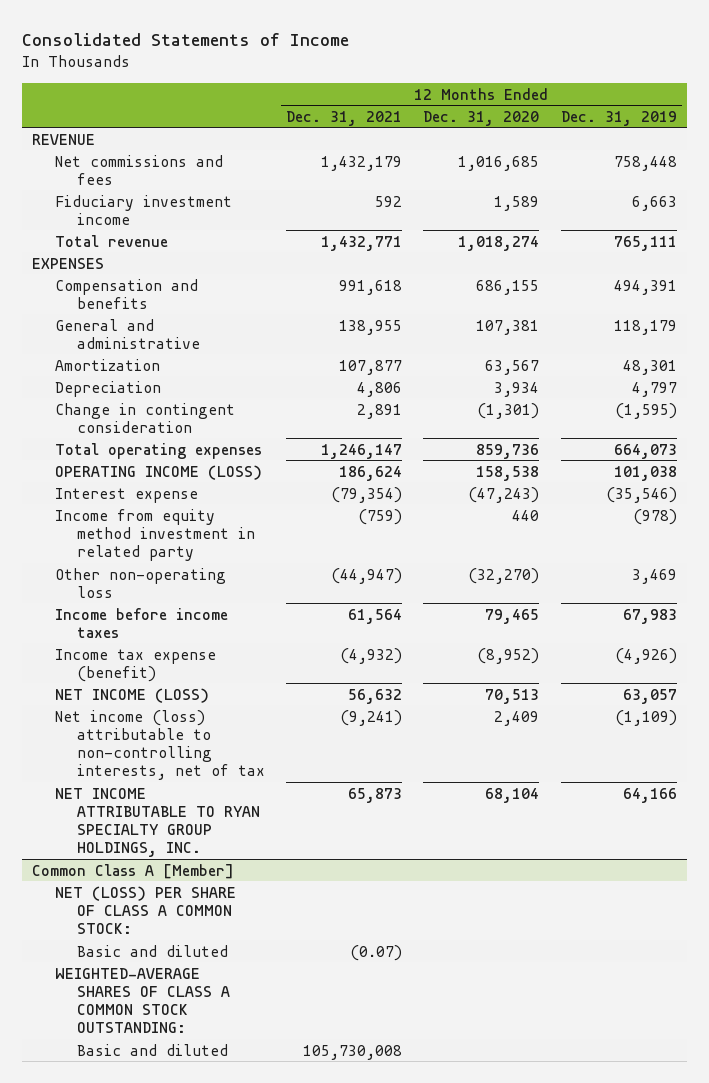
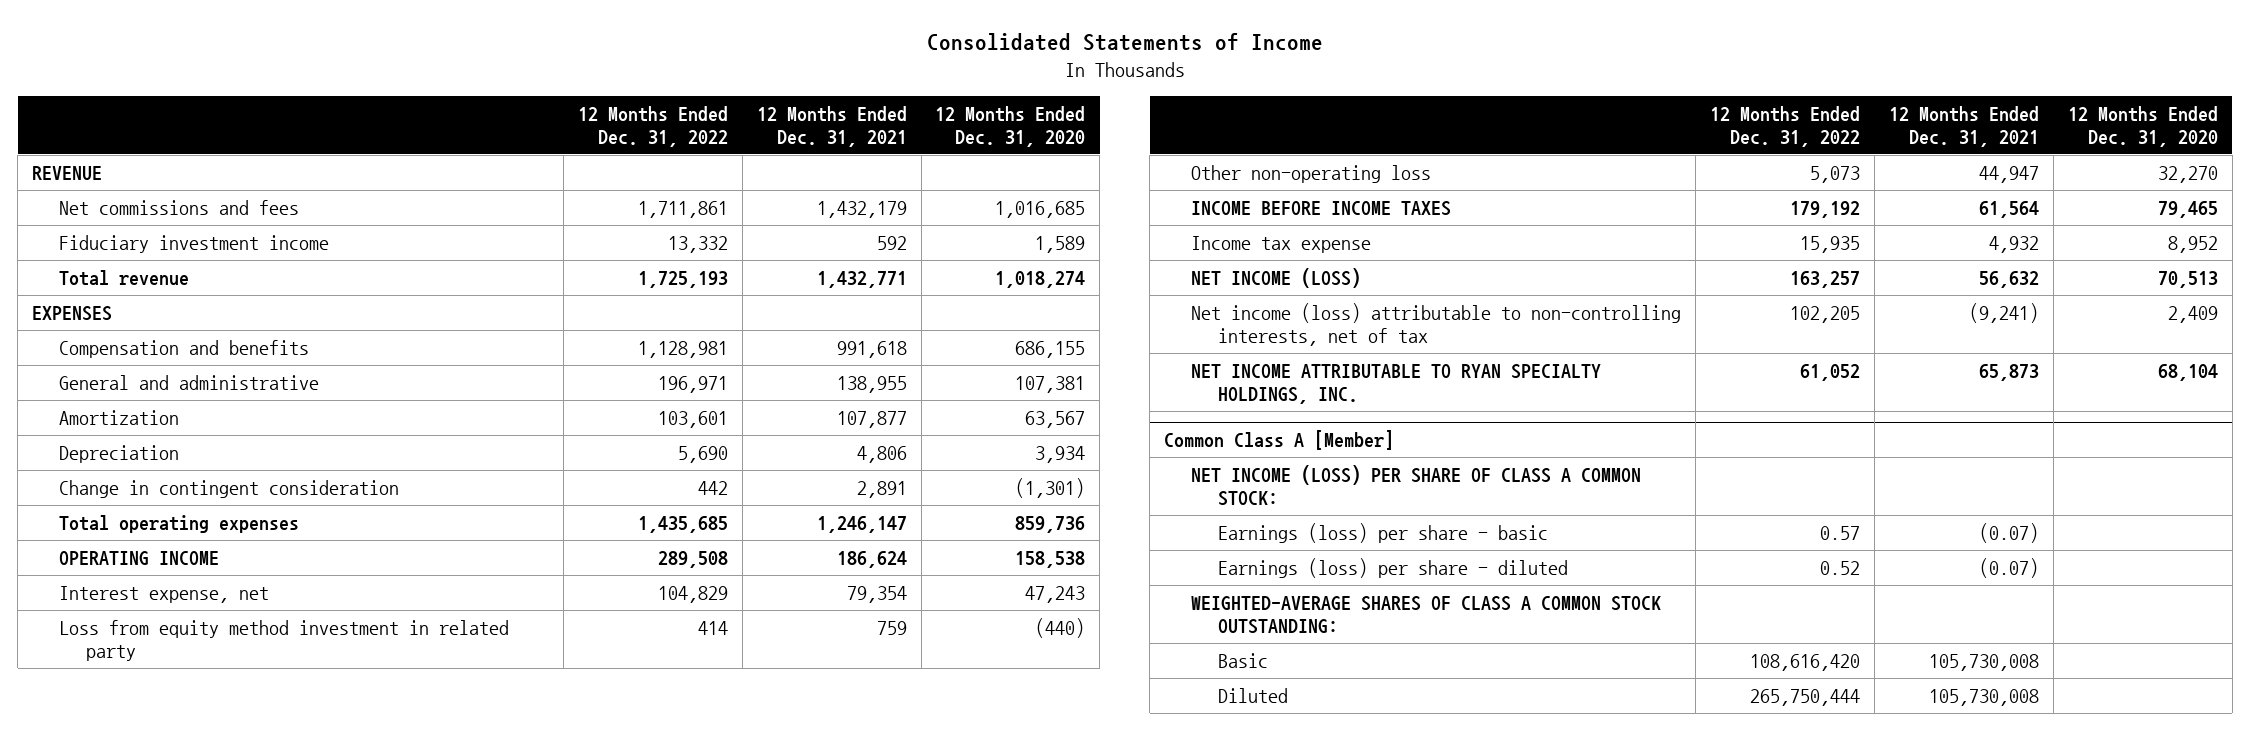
- | 12 Months Ended Dec. 31, 2021 | 12 Months Ended Dec. 31, 2020 | 12 Months Ended Dec. 31, 2019
+ | 12 Months Ended Dec. 31, 2022 | 12 Months Ended Dec. 31, 2021 | 12 Months Ended Dec. 31, 2020
- OPERATING INCOME (LOSS) | 186,624 | 158,538 | 101,038
- Interest expense | (79,354) | (47,243) | (35,546)
- Income from equity method investment in related party | (759) | 440 | (978)
- Other non-operating loss | (44,947) | (32,270) | 3,469
- Income before income taxes | 61,564 | 79,465 | 67,983
- Income tax expense (benefit) | (4,932) | (8,952) | (4,926)
+ OPERATING INCOME | 289,508 | 186,624 | 158,538
+ Interest expense, net | 104,829 | 79,354 | 47,243
+ Loss from equity method investment in related party | 414 | 759 | (440)
+ Other non-operating loss | 5,073 | 44,947 | 32,270
+ INCOME BEFORE INCOME TAXES | 179,192 | 61,564 | 79,465
+ Income tax expense | 15,935 | 4,932 | 8,952
- NET INCOME ATTRIBUTABLE TO RYAN SPECIALTY GROUP HOLDINGS, INC. | 65,873 | 68,104 | 64,166
+ NET INCOME ATTRIBUTABLE TO RYAN SPECIALTY HOLDINGS, INC. | 61,052 | 65,873 | 68,104
@ Common Class A [Member]
- NET (LOSS) PER SHARE OF CLASS A COMMON STOCK:
- Basic and diluted | (0.07) | |
+ NET INCOME (LOSS) PER SHARE OF CLASS A COMMON STOCK:
+ Earnings (loss) per share - basic | 0.57 | (0.07) |
+ Earnings (loss) per share - diluted | 0.52 | (0.07) |
- Basic and diluted | 105,730,008 | |
+ Basic | 108,616,420 | 105,730,008 |
+ Diluted | 265,750,444 | 105,730,008 |

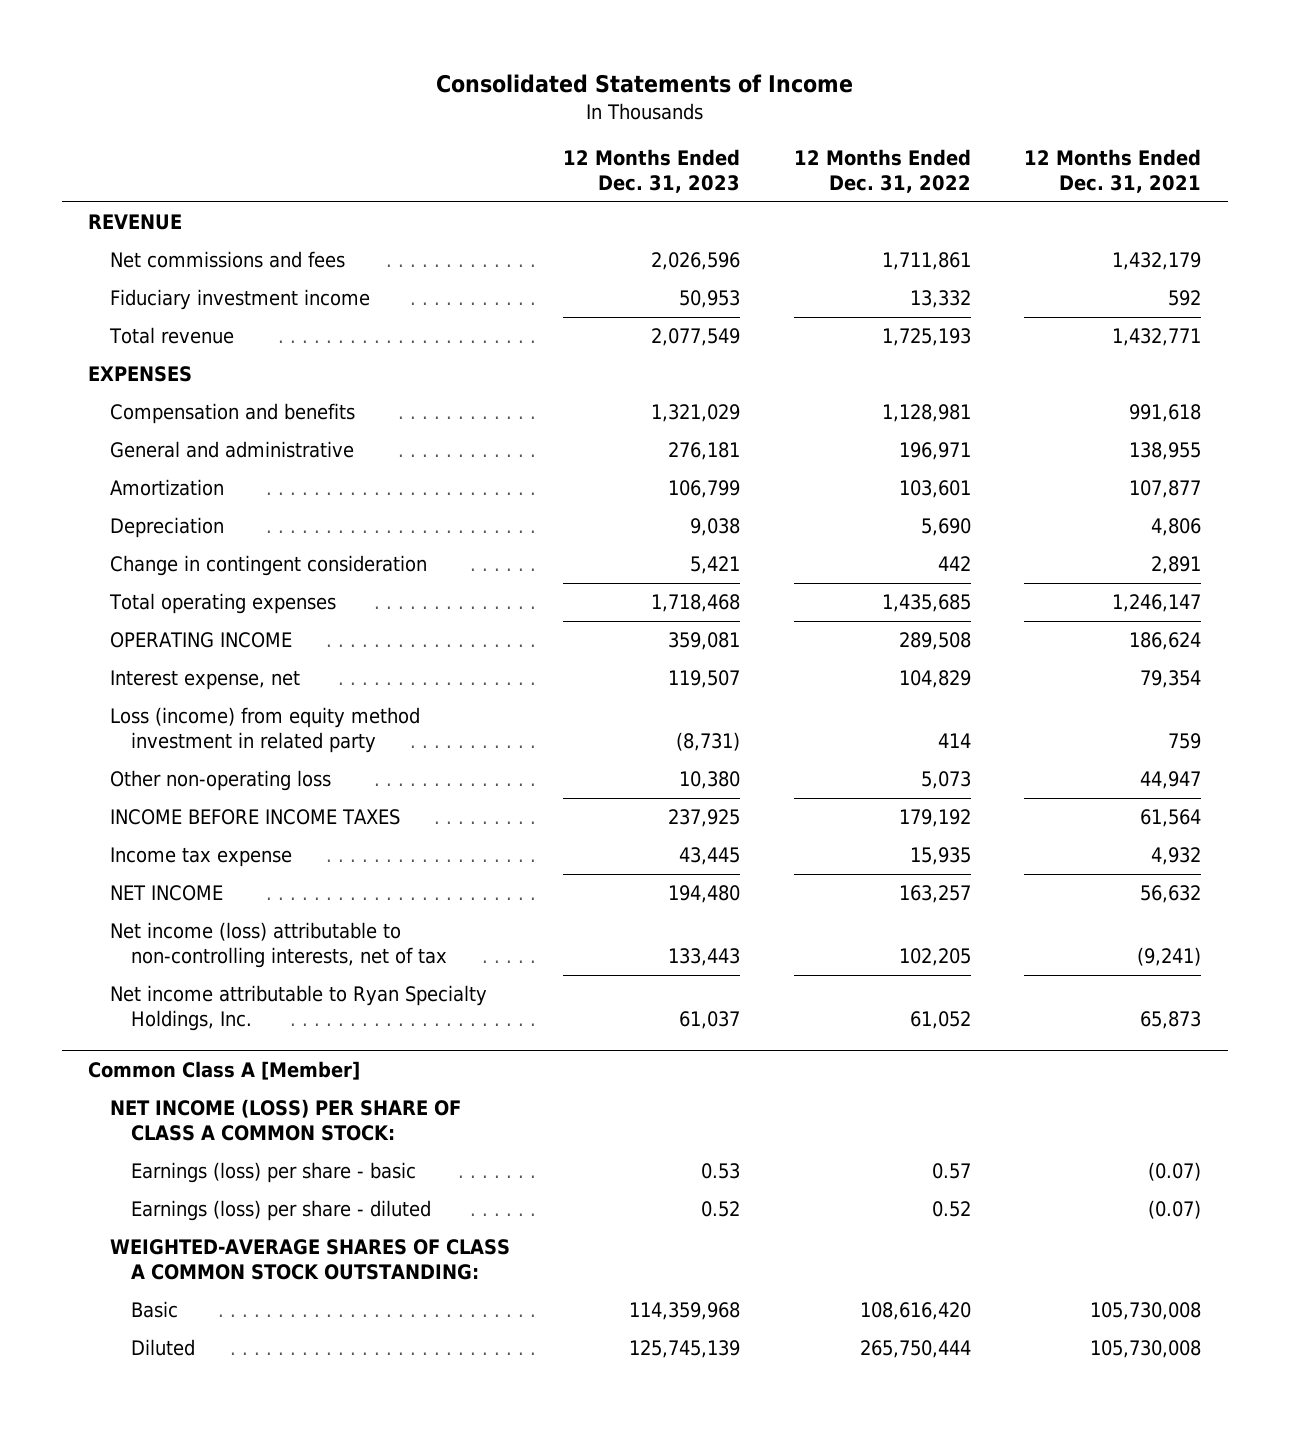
- | 12 Months Ended Dec. 31, 2022 | 12 Months Ended Dec. 31, 2021 | 12 Months Ended Dec. 31, 2020
+ | 12 Months Ended Dec. 31, 2023 | 12 Months Ended Dec. 31, 2022 | 12 Months Ended Dec. 31, 2021
- Loss from equity method investment in related party | 414 | 759 | (440)
+ Loss (income) from equity method investment in related party | (8,731) | 414 | 759
- NET INCOME (LOSS) | 163,257 | 56,632 | 70,513
+ NET INCOME | 194,480 | 163,257 | 56,632
- NET INCOME ATTRIBUTABLE TO RYAN SPECIALTY HOLDINGS, INC. | 61,052 | 65,873 | 68,104
+ Net income attributable to Ryan Specialty Holdings, Inc. | 61,037 | 61,052 | 65,873

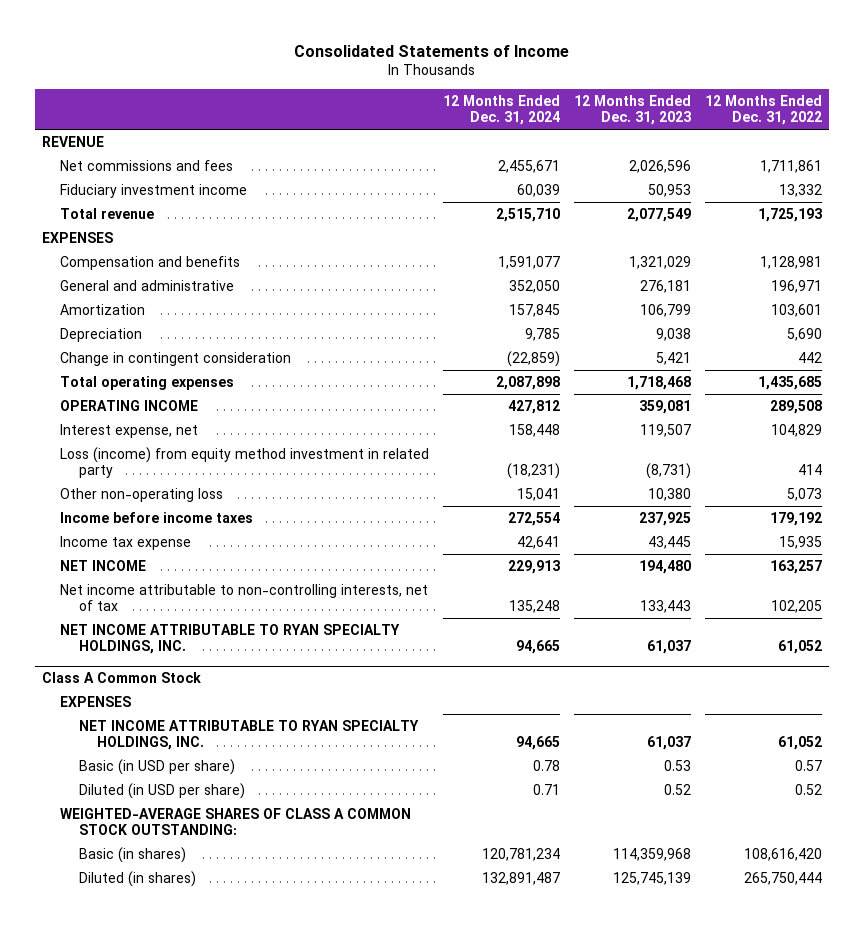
- | 12 Months Ended Dec. 31, 2023 | 12 Months Ended Dec. 31, 2022 | 12 Months Ended Dec. 31, 2021
+ | 12 Months Ended Dec. 31, 2024 | 12 Months Ended Dec. 31, 2023 | 12 Months Ended Dec. 31, 2022
- INCOME BEFORE INCOME TAXES | 237,925 | 179,192 | 61,564
+ Income before income taxes | 272,554 | 237,925 | 179,192
- Net income (loss) attributable to non-controlling interests, net of tax | 133,443 | 102,205 | (9,241)
- Net income attributable to Ryan Specialty Holdings, Inc. | 61,037 | 61,052 | 65,873
- Common Class A [Member]
- NET INCOME (LOSS) PER SHARE OF CLASS A COMMON STOCK:
- Earnings (loss) per share - basic | 0.53 | 0.57 | (0.07)
- Earnings (loss) per share - diluted | 0.52 | 0.52 | (0.07)
+ Net income attributable to non-controlling interests, net of tax | 135,248 | 133,443 | 102,205
+ NET INCOME ATTRIBUTABLE TO RYAN SPECIALTY HOLDINGS, INC. | 94,665 | 61,037 | 61,052
+ Class A Common Stock
+ EXPENSES
+ NET INCOME ATTRIBUTABLE TO RYAN SPECIALTY HOLDINGS, INC. | 94,665 | 61,037 | 61,052
+ Basic (in USD per share) | 0.78 | 0.53 | 0.57
+ Diluted (in USD per share) | 0.71 | 0.52 | 0.52
- Basic | 114,359,968 | 108,616,420 | 105,730,008
- Diluted | 125,745,139 | 265,750,444 | 105,730,008
+ Basic (in shares) | 120,781,234 | 114,359,968 | 108,616,420
+ Diluted (in shares) | 132,891,487 | 125,745,139 | 265,750,444

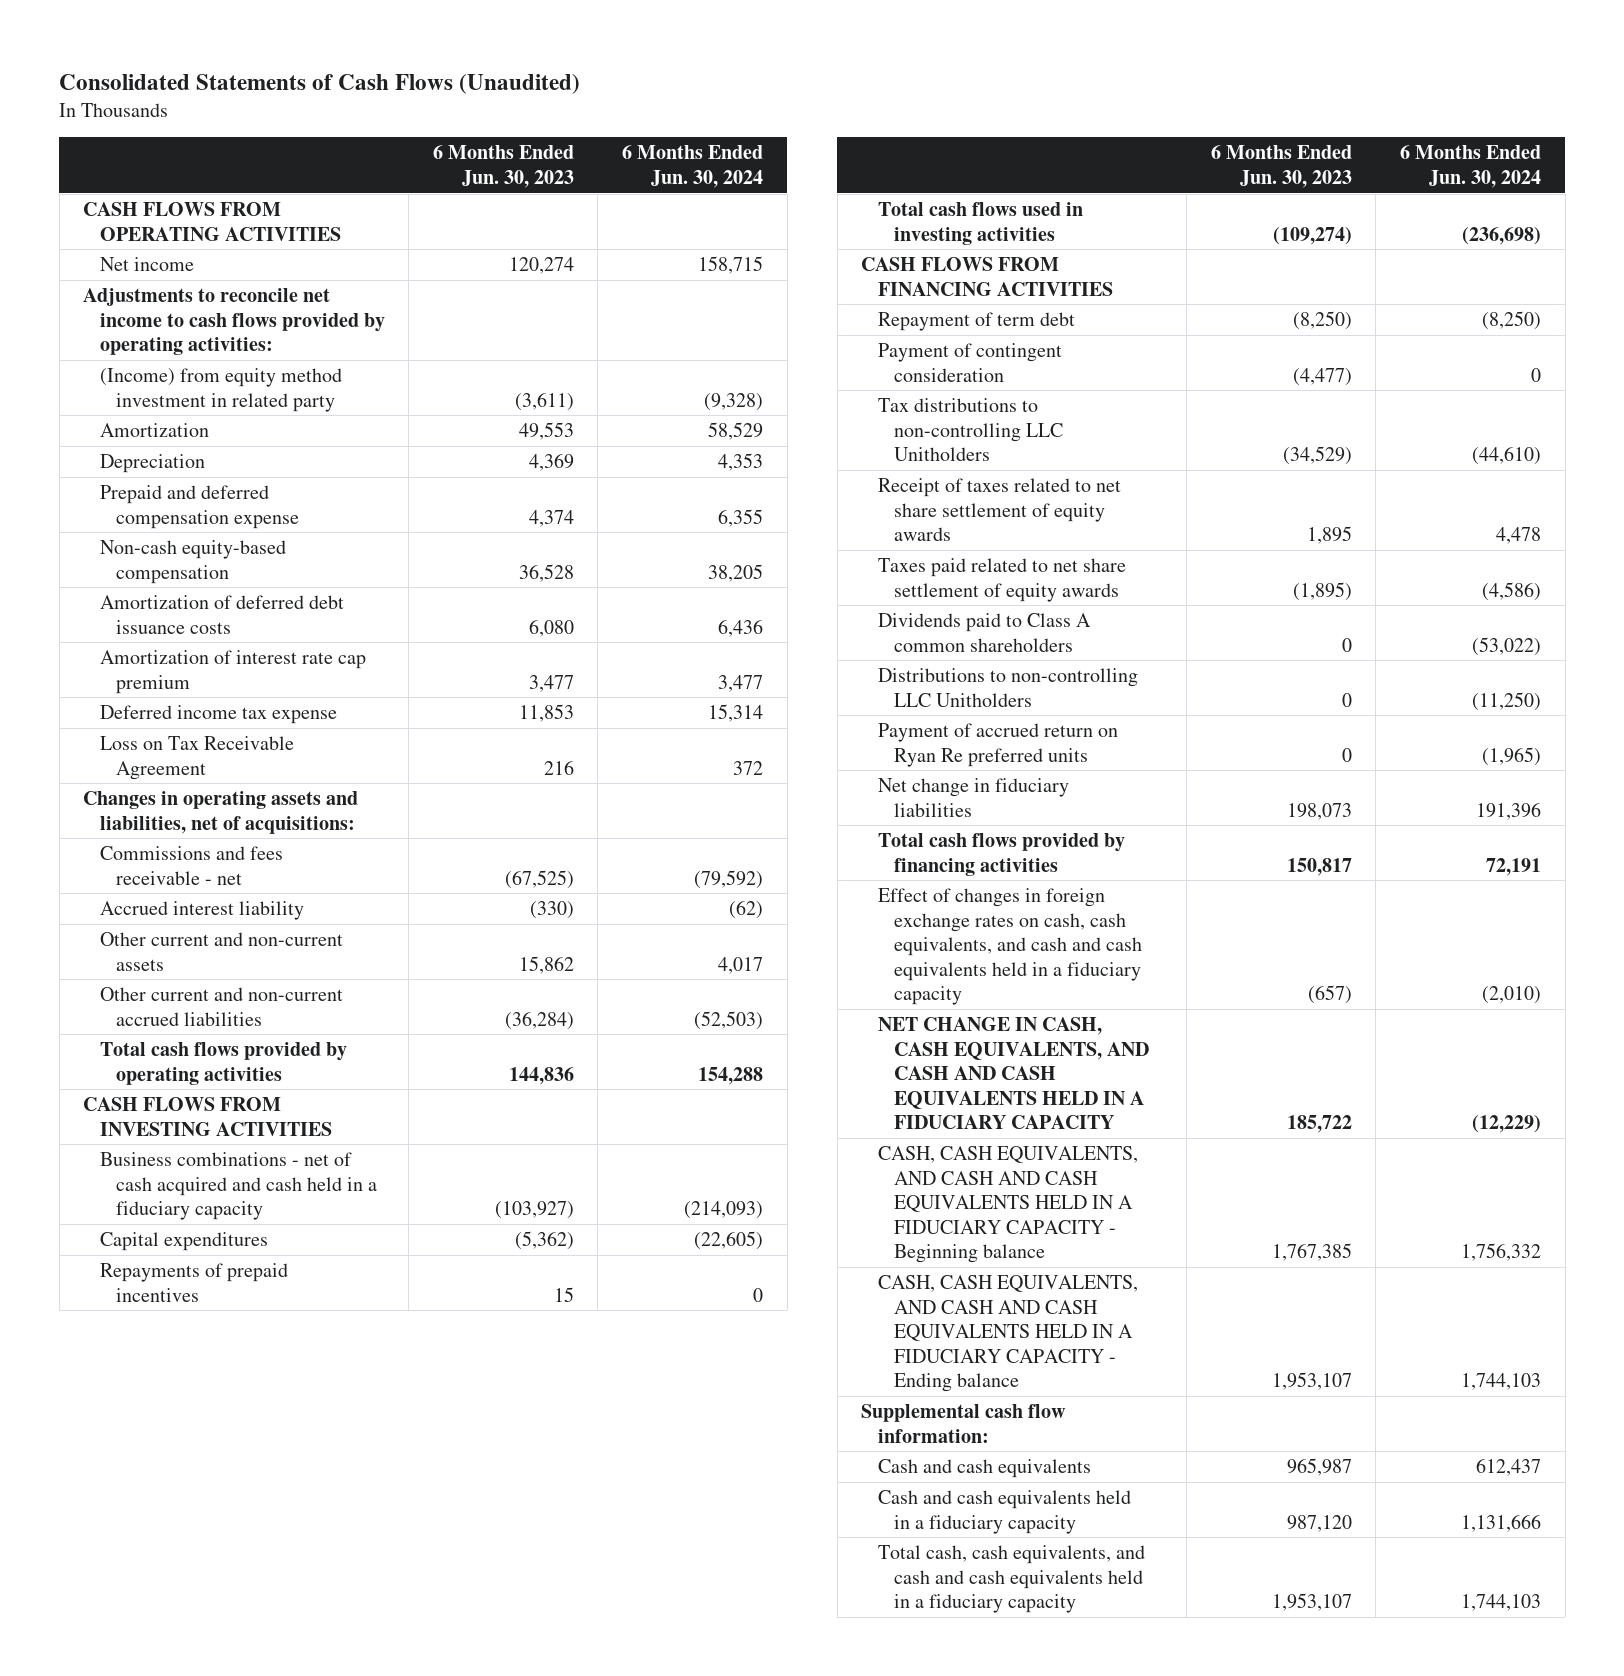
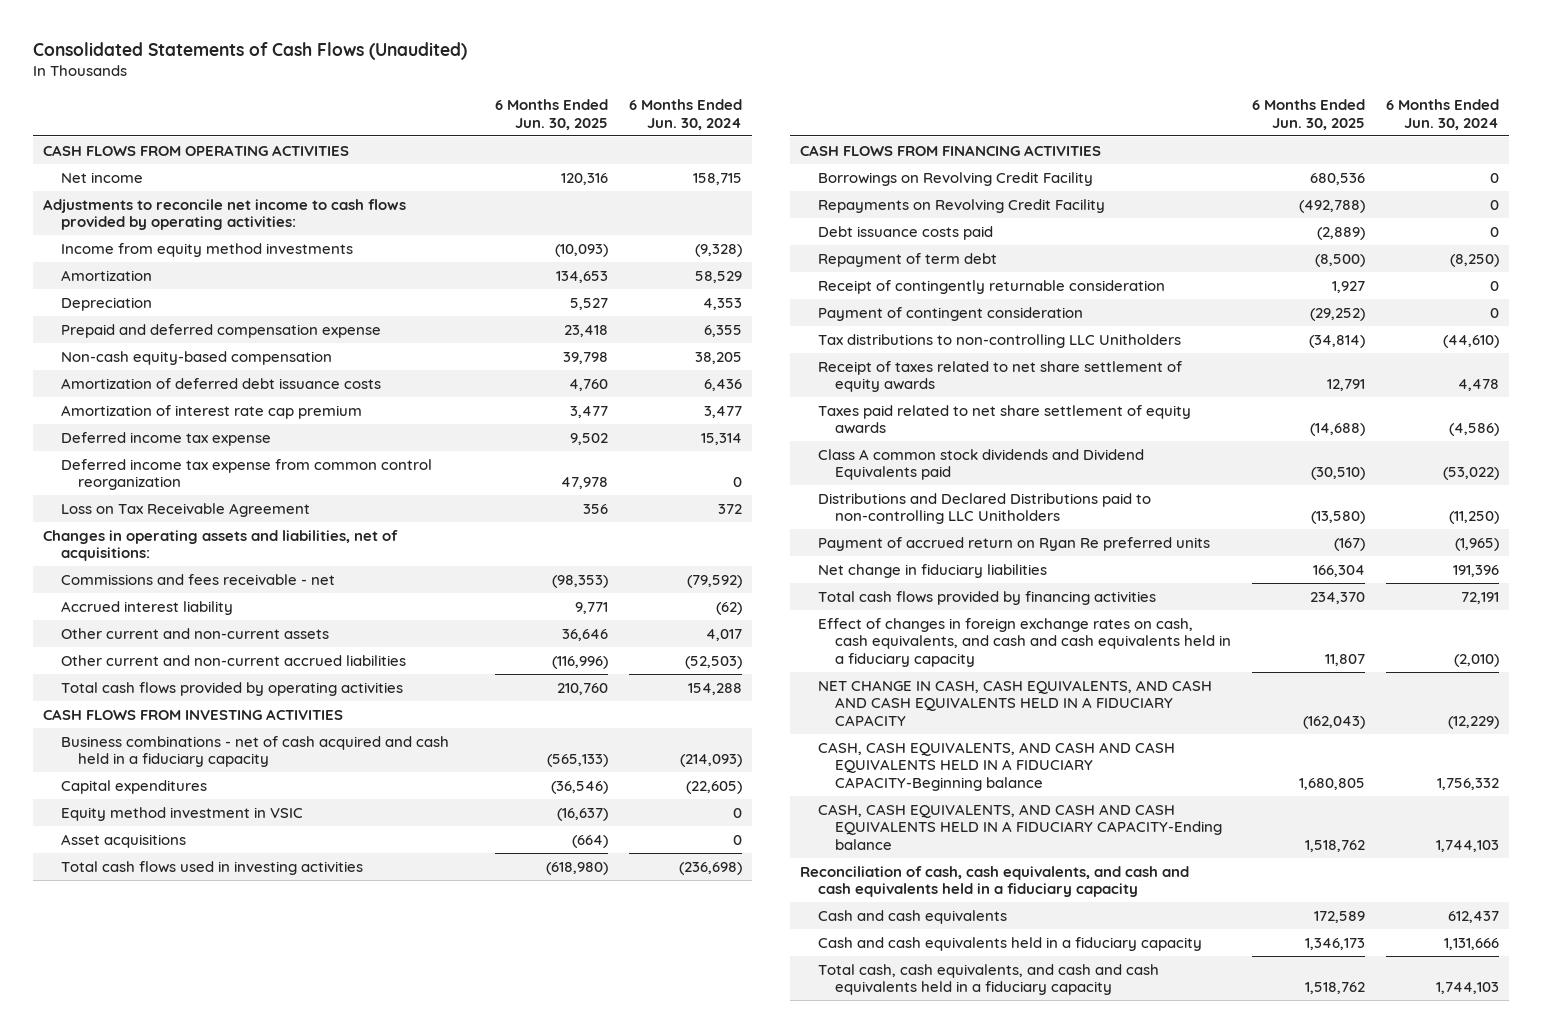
- | 6 Months Ended Jun. 30, 2023 | 6 Months Ended Jun. 30, 2024
+ | 6 Months Ended Jun. 30, 2025 | 6 Months Ended Jun. 30, 2024
- (Income) from equity method investment in related party | (3,611) | (9,328)
+ Income from equity method investments | (10,093) | (9,328)
+ Deferred income tax expense from common control reorganization | 47,978 | 0
- Repayments of prepaid incentives | 15 | 0
+ Equity method investment in VSIC | (16,637) | 0
+ Asset acquisitions | (664) | 0
+ Borrowings on Revolving Credit Facility | 680,536 | 0
+ Repayments on Revolving Credit Facility | (492,788) | 0
+ Debt issuance costs paid | (2,889) | 0
+ Receipt of contingently returnable consideration | 1,927 | 0
- Dividends paid to Class A common shareholders | 0 | (53,022)
- Distributions to non-controlling LLC Unitholders | 0 | (11,250)
+ Class A common stock dividends and Dividend Equivalents paid | (30,510) | (53,022)
+ Distributions and Declared Distributions paid to non-controlling LLC Unitholders | (13,580) | (11,250)
- CASH, CASH EQUIVALENTS, AND CASH AND CASH EQUIVALENTS HELD IN A FIDUCIARY CAPACITY - Beginning balance | 1,767,385 | 1,756,332
- CASH, CASH EQUIVALENTS, AND CASH AND CASH EQUIVALENTS HELD IN A FIDUCIARY CAPACITY - Ending balance | 1,953,107 | 1,744,103
- Supplemental cash flow information:
+ CASH, CASH EQUIVALENTS, AND CASH AND CASH EQUIVALENTS HELD IN A FIDUCIARY CAPACITY-Beginning balance | 1,680,805 | 1,756,332
+ CASH, CASH EQUIVALENTS, AND CASH AND CASH EQUIVALENTS HELD IN A FIDUCIARY CAPACITY-Ending balance | 1,518,762 | 1,744,103
+ Reconciliation of cash, cash equivalents, and cash and cash equivalents held in a fiduciary capacity

